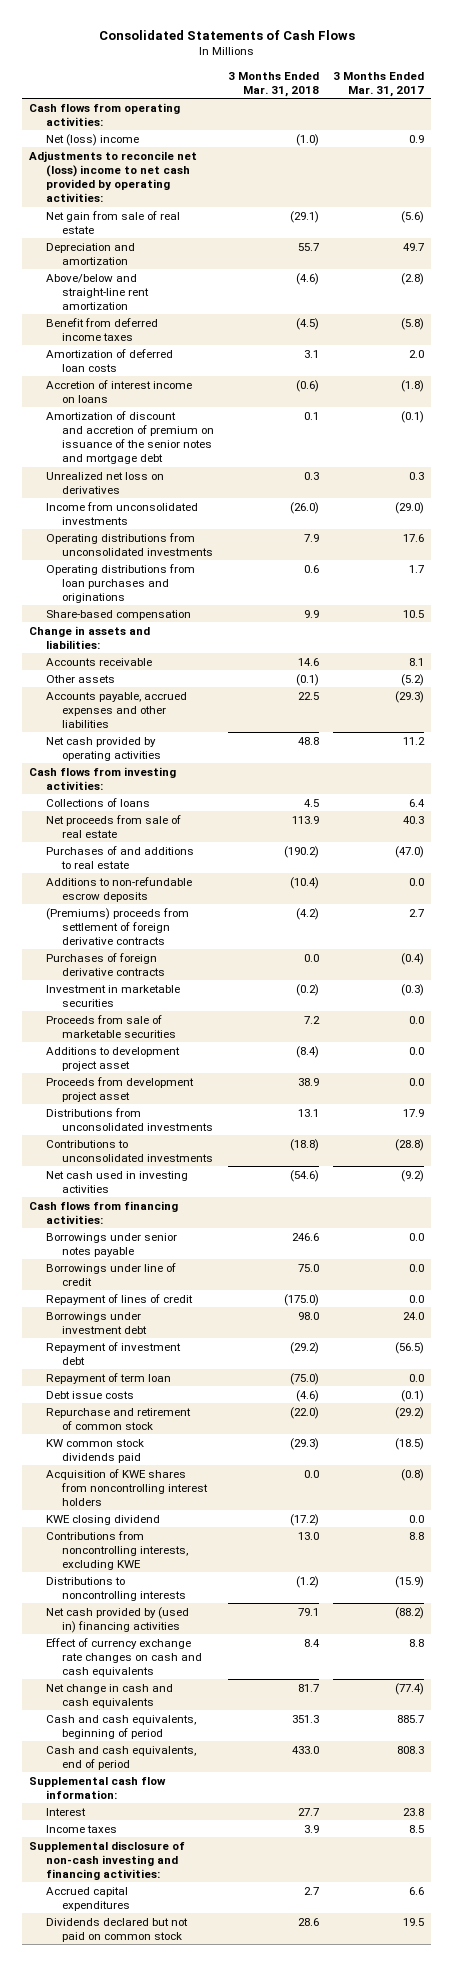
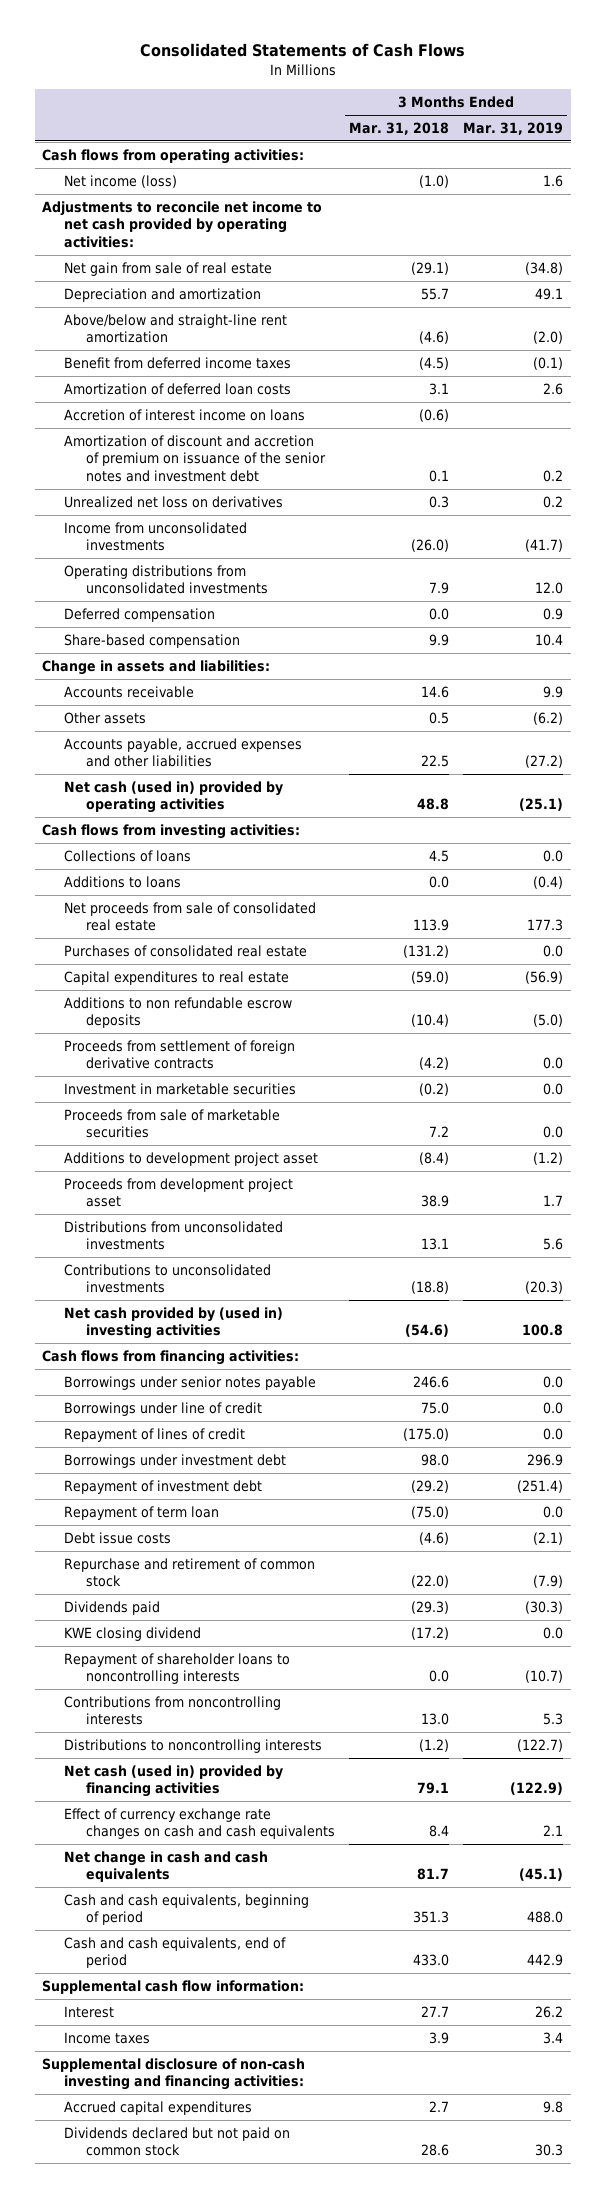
- | 3 Months Ended Mar. 31, 2018 | 3 Months Ended Mar. 31, 2017
+ | 3 Months Ended Mar. 31, 2018 | 3 Months Ended Mar. 31, 2019
- Net (loss) income | (1.0) | 0.9
- Adjustments to reconcile net (loss) income to net cash provided by operating activities:
+ Net income (loss) | (1.0) | 1.6
+ Adjustments to reconcile net income to net cash provided by operating activities:
- Amortization of discount and accretion of premium on issuance of the senior notes and mortgage debt | 0.1 | (0.1)
+ Amortization of discount and accretion of premium on issuance of the senior notes and investment debt | 0.1 | 0.2
- Operating distributions from loan purchases and originations | 0.6 | 1.7
+ Deferred compensation | 0.0 | 0.9
- Other assets | (0.1) | (5.2)
+ Other assets | 0.5 | (6.2)
- Net cash provided by operating activities | 48.8 | 11.2
+ Net cash (used in) provided by operating activities | 48.8 | (25.1)
- Net proceeds from sale of real estate | 113.9 | 40.3
- Purchases of and additions to real estate | (190.2) | (47.0)
- Additions to non-refundable escrow deposits | (10.4) | 0.0
- (Premiums) proceeds from settlement of foreign derivative contracts | (4.2) | 2.7
- Purchases of foreign derivative contracts | 0.0 | (0.4)
+ Additions to loans | 0.0 | (0.4)
+ Net proceeds from sale of consolidated real estate | 113.9 | 177.3
+ Purchases of consolidated real estate | (131.2) | 0.0
+ Capital expenditures to real estate | (59.0) | (56.9)
+ Additions to non refundable escrow deposits | (10.4) | (5.0)
+ Proceeds from settlement of foreign derivative contracts | (4.2) | 0.0
- Net cash used in investing activities | (54.6) | (9.2)
+ Net cash provided by (used in) investing activities | (54.6) | 100.8
- KW common stock dividends paid | (29.3) | (18.5)
- Acquisition of KWE shares from noncontrolling interest holders | 0.0 | (0.8)
+ Dividends paid | (29.3) | (30.3)
- Contributions from noncontrolling interests, excluding KWE | 13.0 | 8.8
+ Repayment of shareholder loans to noncontrolling interests | 0.0 | (10.7)
+ Contributions from noncontrolling interests | 13.0 | 5.3
- Net cash provided by (used in) financing activities | 79.1 | (88.2)
+ Net cash (used in) provided by financing activities | 79.1 | (122.9)

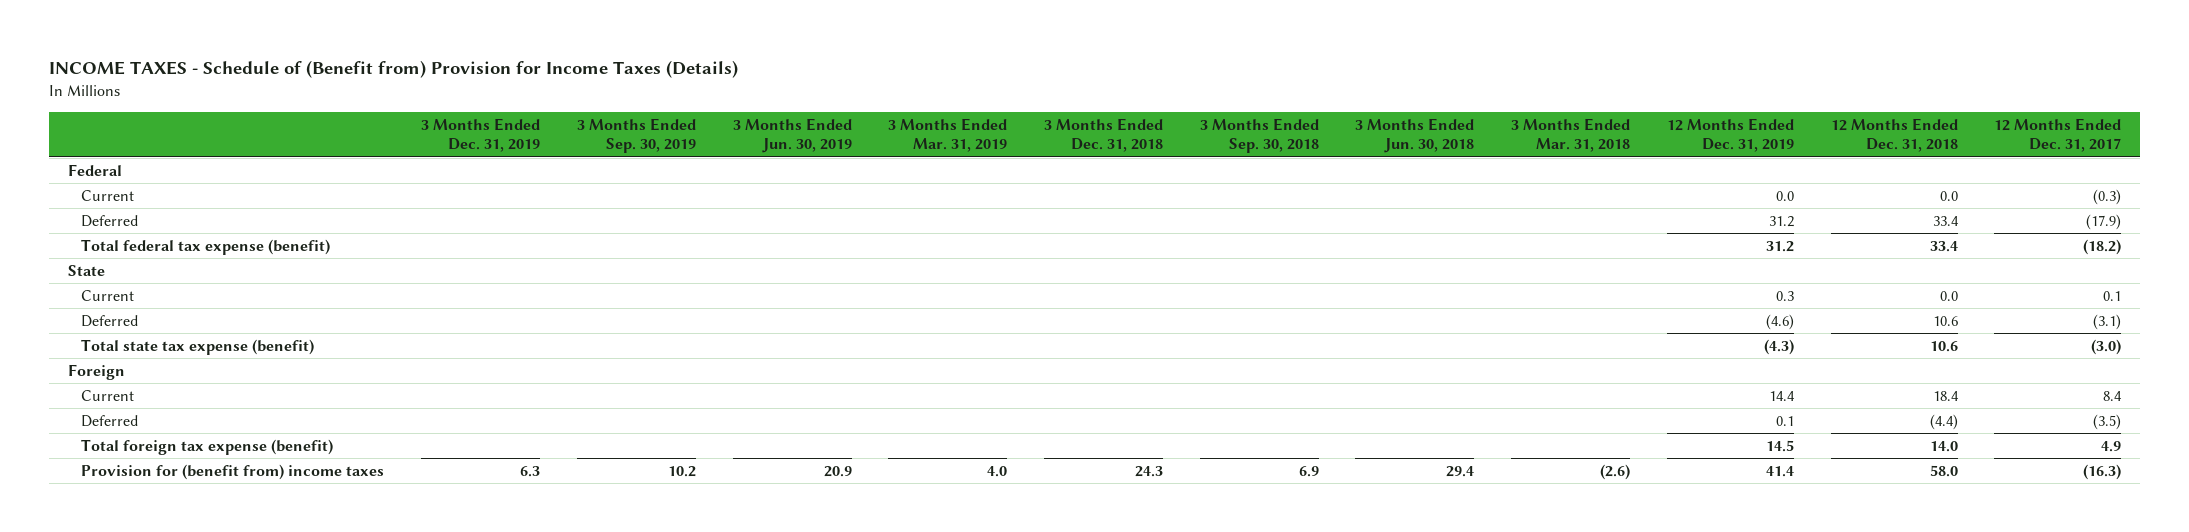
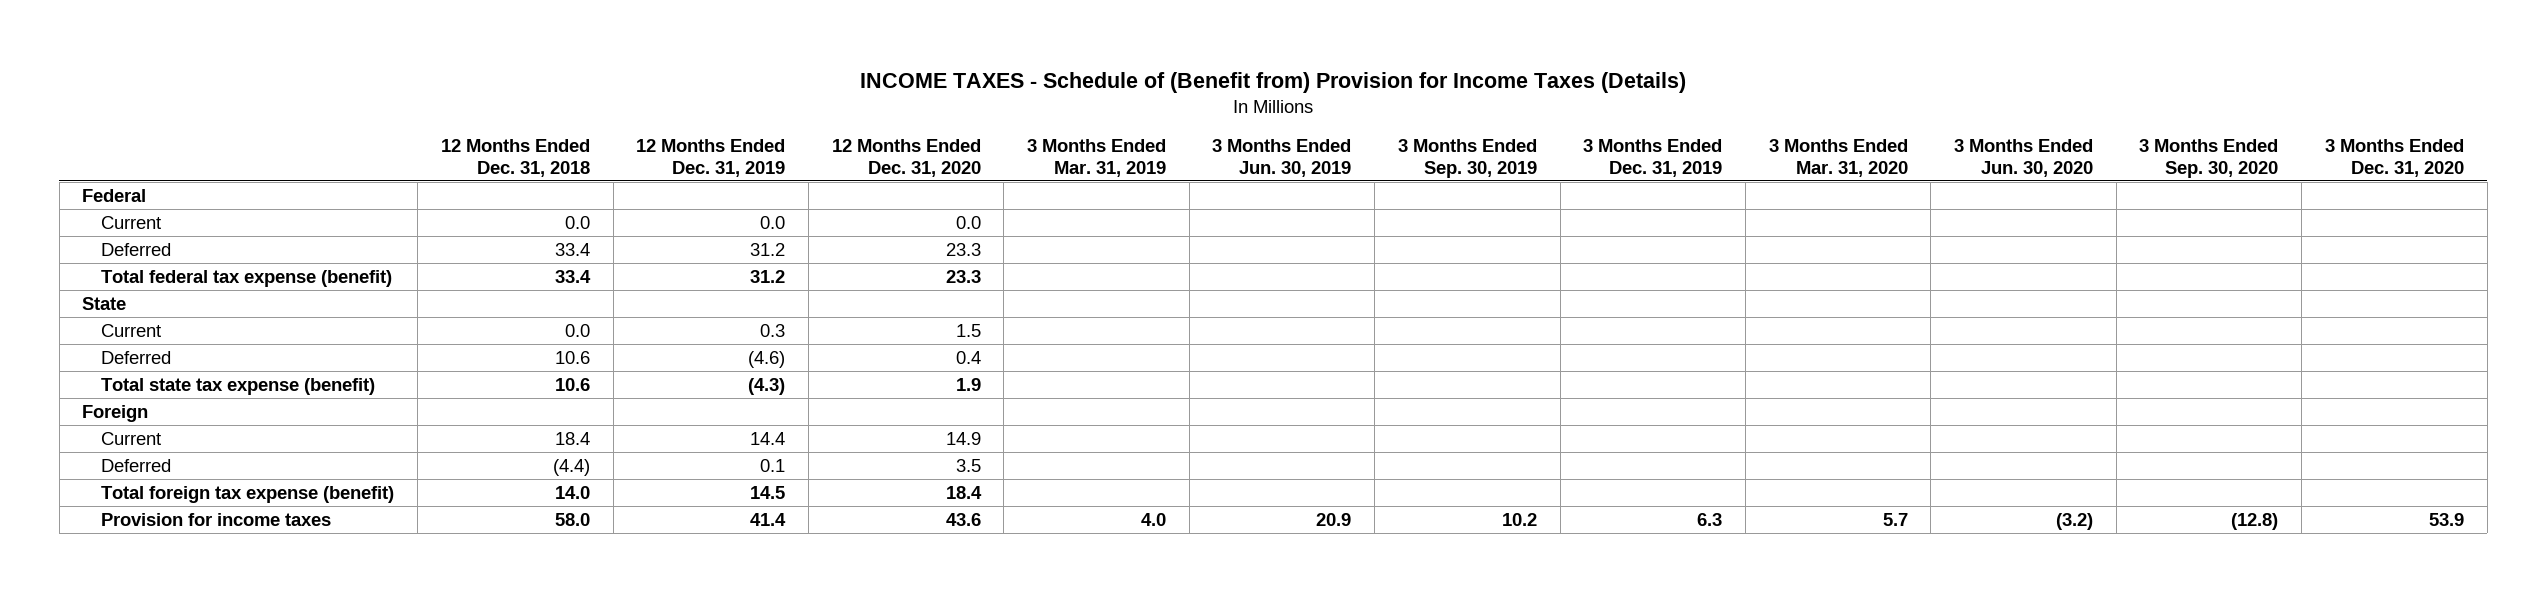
- | 3 Months Ended Dec. 31, 2019 | 3 Months Ended Sep. 30, 2019 | 3 Months Ended Jun. 30, 2019 | 3 Months Ended Mar. 31, 2019 | 3 Months Ended Dec. 31, 2018 | 3 Months Ended Sep. 30, 2018 | 3 Months Ended Jun. 30, 2018 | 3 Months Ended Mar. 31, 2018 | 12 Months Ended Dec. 31, 2019 | 12 Months Ended Dec. 31, 2018 | 12 Months Ended Dec. 31, 2017
+ | 12 Months Ended Dec. 31, 2018 | 12 Months Ended Dec. 31, 2019 | 12 Months Ended Dec. 31, 2020 | 3 Months Ended Mar. 31, 2019 | 3 Months Ended Jun. 30, 2019 | 3 Months Ended Sep. 30, 2019 | 3 Months Ended Dec. 31, 2019 | 3 Months Ended Mar. 31, 2020 | 3 Months Ended Jun. 30, 2020 | 3 Months Ended Sep. 30, 2020 | 3 Months Ended Dec. 31, 2020
- Provision for (benefit from) income taxes | 6.3 | 10.2 | 20.9 | 4.0 | 24.3 | 6.9 | 29.4 | (2.6) | 41.4 | 58.0 | (16.3)
+ Provision for income taxes | 58.0 | 41.4 | 43.6 | 4.0 | 20.9 | 10.2 | 6.3 | 5.7 | (3.2) | (12.8) | 53.9

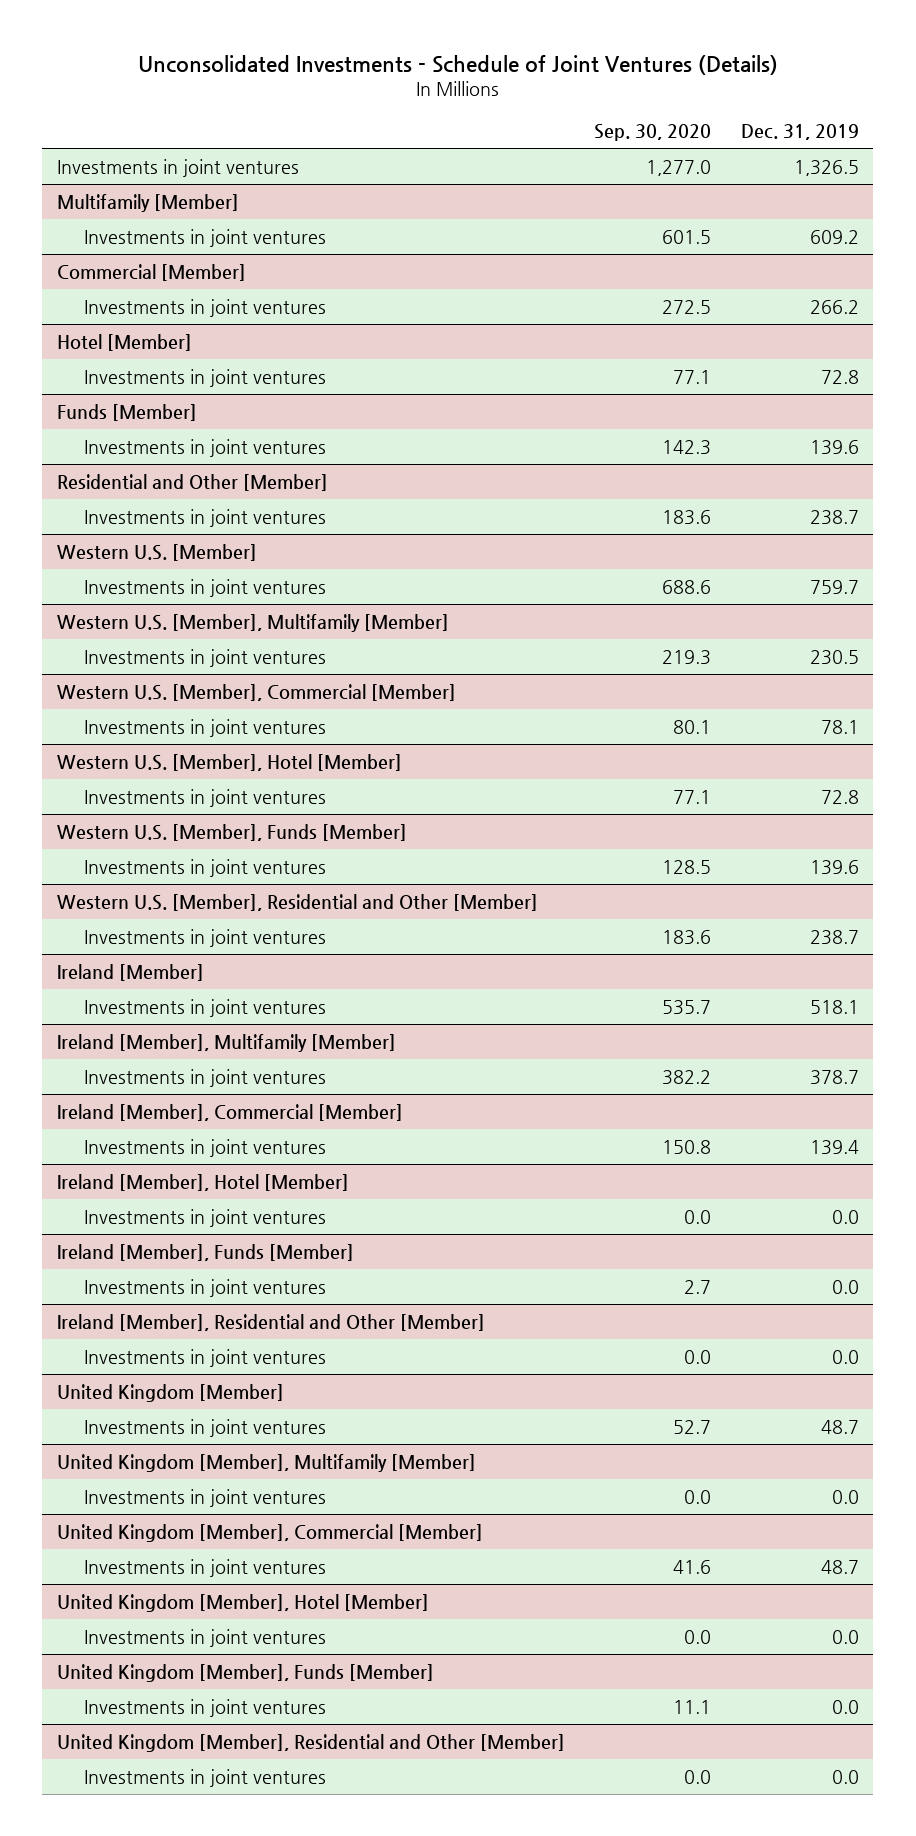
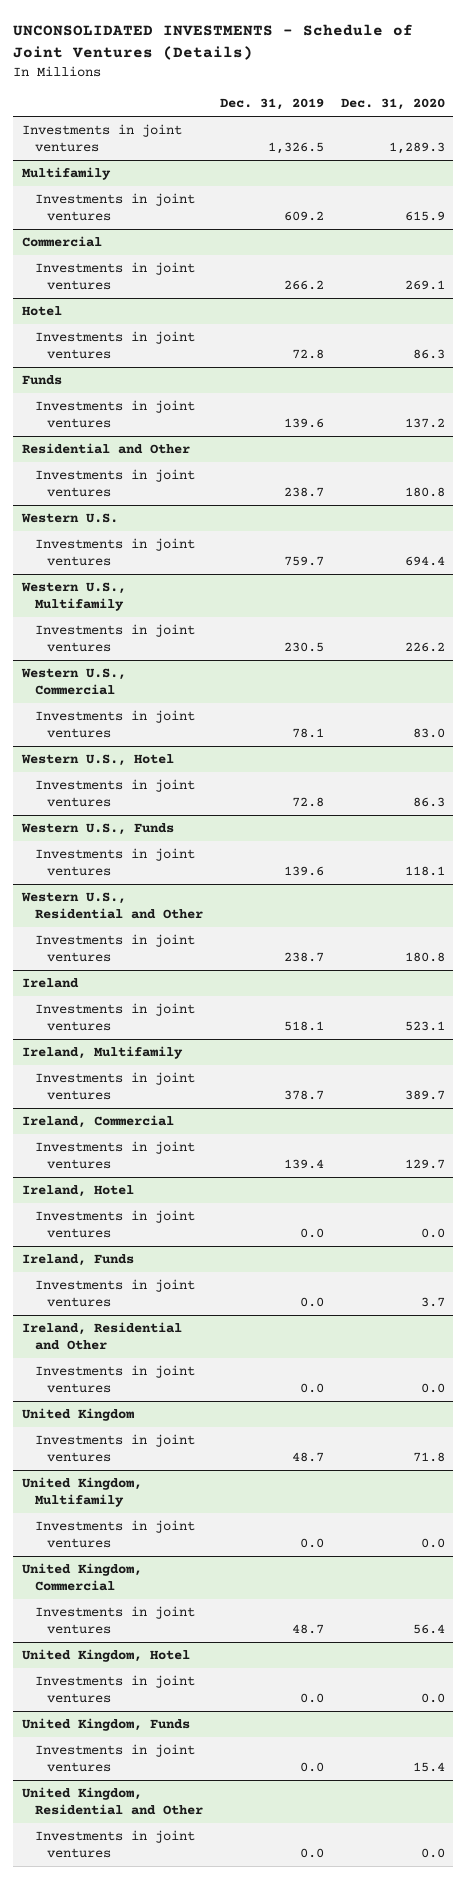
- Unconsolidated Investments - Schedule of Joint Ventures (Details)
+ UNCONSOLIDATED INVESTMENTS - Schedule of Joint Ventures (Details)
- | Sep. 30, 2020 | Dec. 31, 2019
+ | Dec. 31, 2019 | Dec. 31, 2020
- Multifamily [Member]
+ Multifamily
- Commercial [Member]
+ Commercial
- Hotel [Member]
+ Hotel
- Funds [Member]
+ Funds
- Residential and Other [Member]
+ Residential and Other
- Western U.S. [Member]
+ Western U.S.
- Western U.S. [Member], Multifamily [Member]
+ Western U.S., Multifamily
- Western U.S. [Member], Commercial [Member]
+ Western U.S., Commercial
- Western U.S. [Member], Hotel [Member]
+ Western U.S., Hotel
- Western U.S. [Member], Funds [Member]
+ Western U.S., Funds
- Western U.S. [Member], Residential and Other [Member]
+ Western U.S., Residential and Other
- Ireland [Member]
+ Ireland
- Ireland [Member], Multifamily [Member]
+ Ireland, Multifamily
- Ireland [Member], Commercial [Member]
+ Ireland, Commercial
- Ireland [Member], Hotel [Member]
+ Ireland, Hotel
- Ireland [Member], Funds [Member]
+ Ireland, Funds
- Ireland [Member], Residential and Other [Member]
+ Ireland, Residential and Other
- United Kingdom [Member]
+ United Kingdom
- United Kingdom [Member], Multifamily [Member]
+ United Kingdom, Multifamily
- United Kingdom [Member], Commercial [Member]
+ United Kingdom, Commercial
- United Kingdom [Member], Hotel [Member]
+ United Kingdom, Hotel
- United Kingdom [Member], Funds [Member]
+ United Kingdom, Funds
- United Kingdom [Member], Residential and Other [Member]
+ United Kingdom, Residential and Other

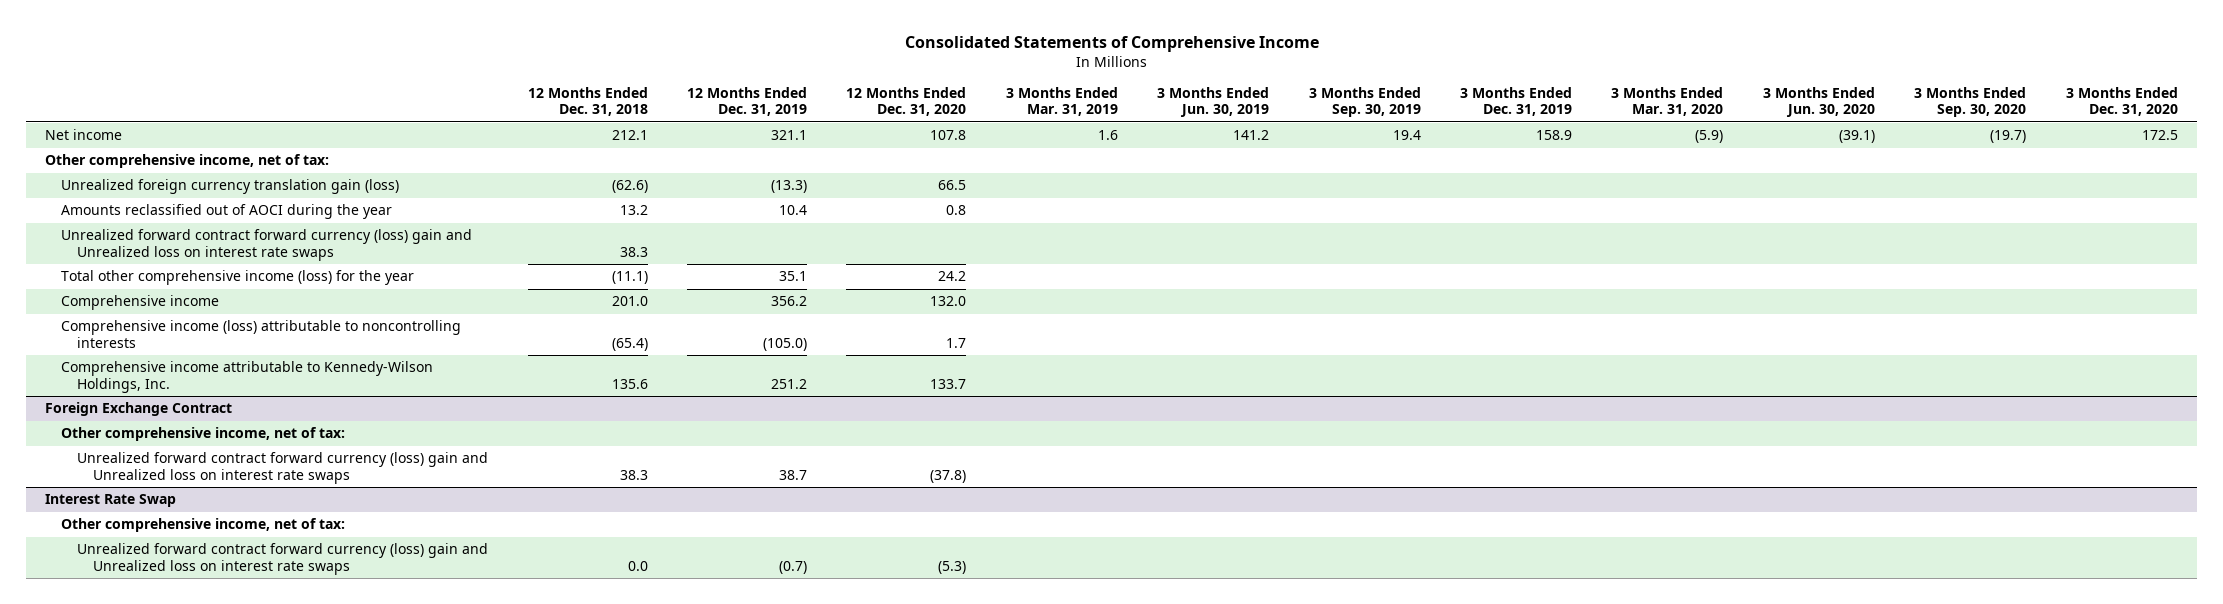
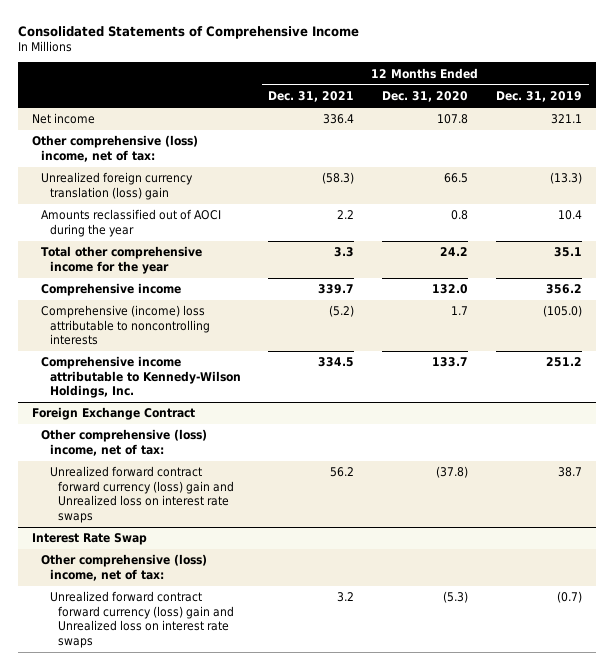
- | 12 Months Ended Dec. 31, 2018 | 12 Months Ended Dec. 31, 2019 | 12 Months Ended Dec. 31, 2020 | 3 Months Ended Mar. 31, 2019 | 3 Months Ended Jun. 30, 2019 | 3 Months Ended Sep. 30, 2019 | 3 Months Ended Dec. 31, 2019 | 3 Months Ended Mar. 31, 2020 | 3 Months Ended Jun. 30, 2020 | 3 Months Ended Sep. 30, 2020 | 3 Months Ended Dec. 31, 2020
+ | 12 Months Ended Dec. 31, 2021 | 12 Months Ended Dec. 31, 2020 | 12 Months Ended Dec. 31, 2019
- Other comprehensive income, net of tax:
- Unrealized foreign currency translation gain (loss) | (62.6) | (13.3) | 66.5 | | | | | | | |
+ Other comprehensive (loss) income, net of tax:
+ Unrealized foreign currency translation (loss) gain | (58.3) | 66.5 | (13.3)
- Unrealized forward contract forward currency (loss) gain and Unrealized loss on interest rate swaps | 38.3 | | | | | | | | | |
- Total other comprehensive income (loss) for the year | (11.1) | 35.1 | 24.2 | | | | | | | |
+ Total other comprehensive income for the year | 3.3 | 24.2 | 35.1
- Comprehensive income (loss) attributable to noncontrolling interests | (65.4) | (105.0) | 1.7 | | | | | | | |
+ Comprehensive (income) loss attributable to noncontrolling interests | (5.2) | 1.7 | (105.0)
@ Foreign Exchange Contract
- Other comprehensive income, net of tax:
+ Other comprehensive (loss) income, net of tax:
@ Interest Rate Swap
- Other comprehensive income, net of tax:
+ Other comprehensive (loss) income, net of tax:

